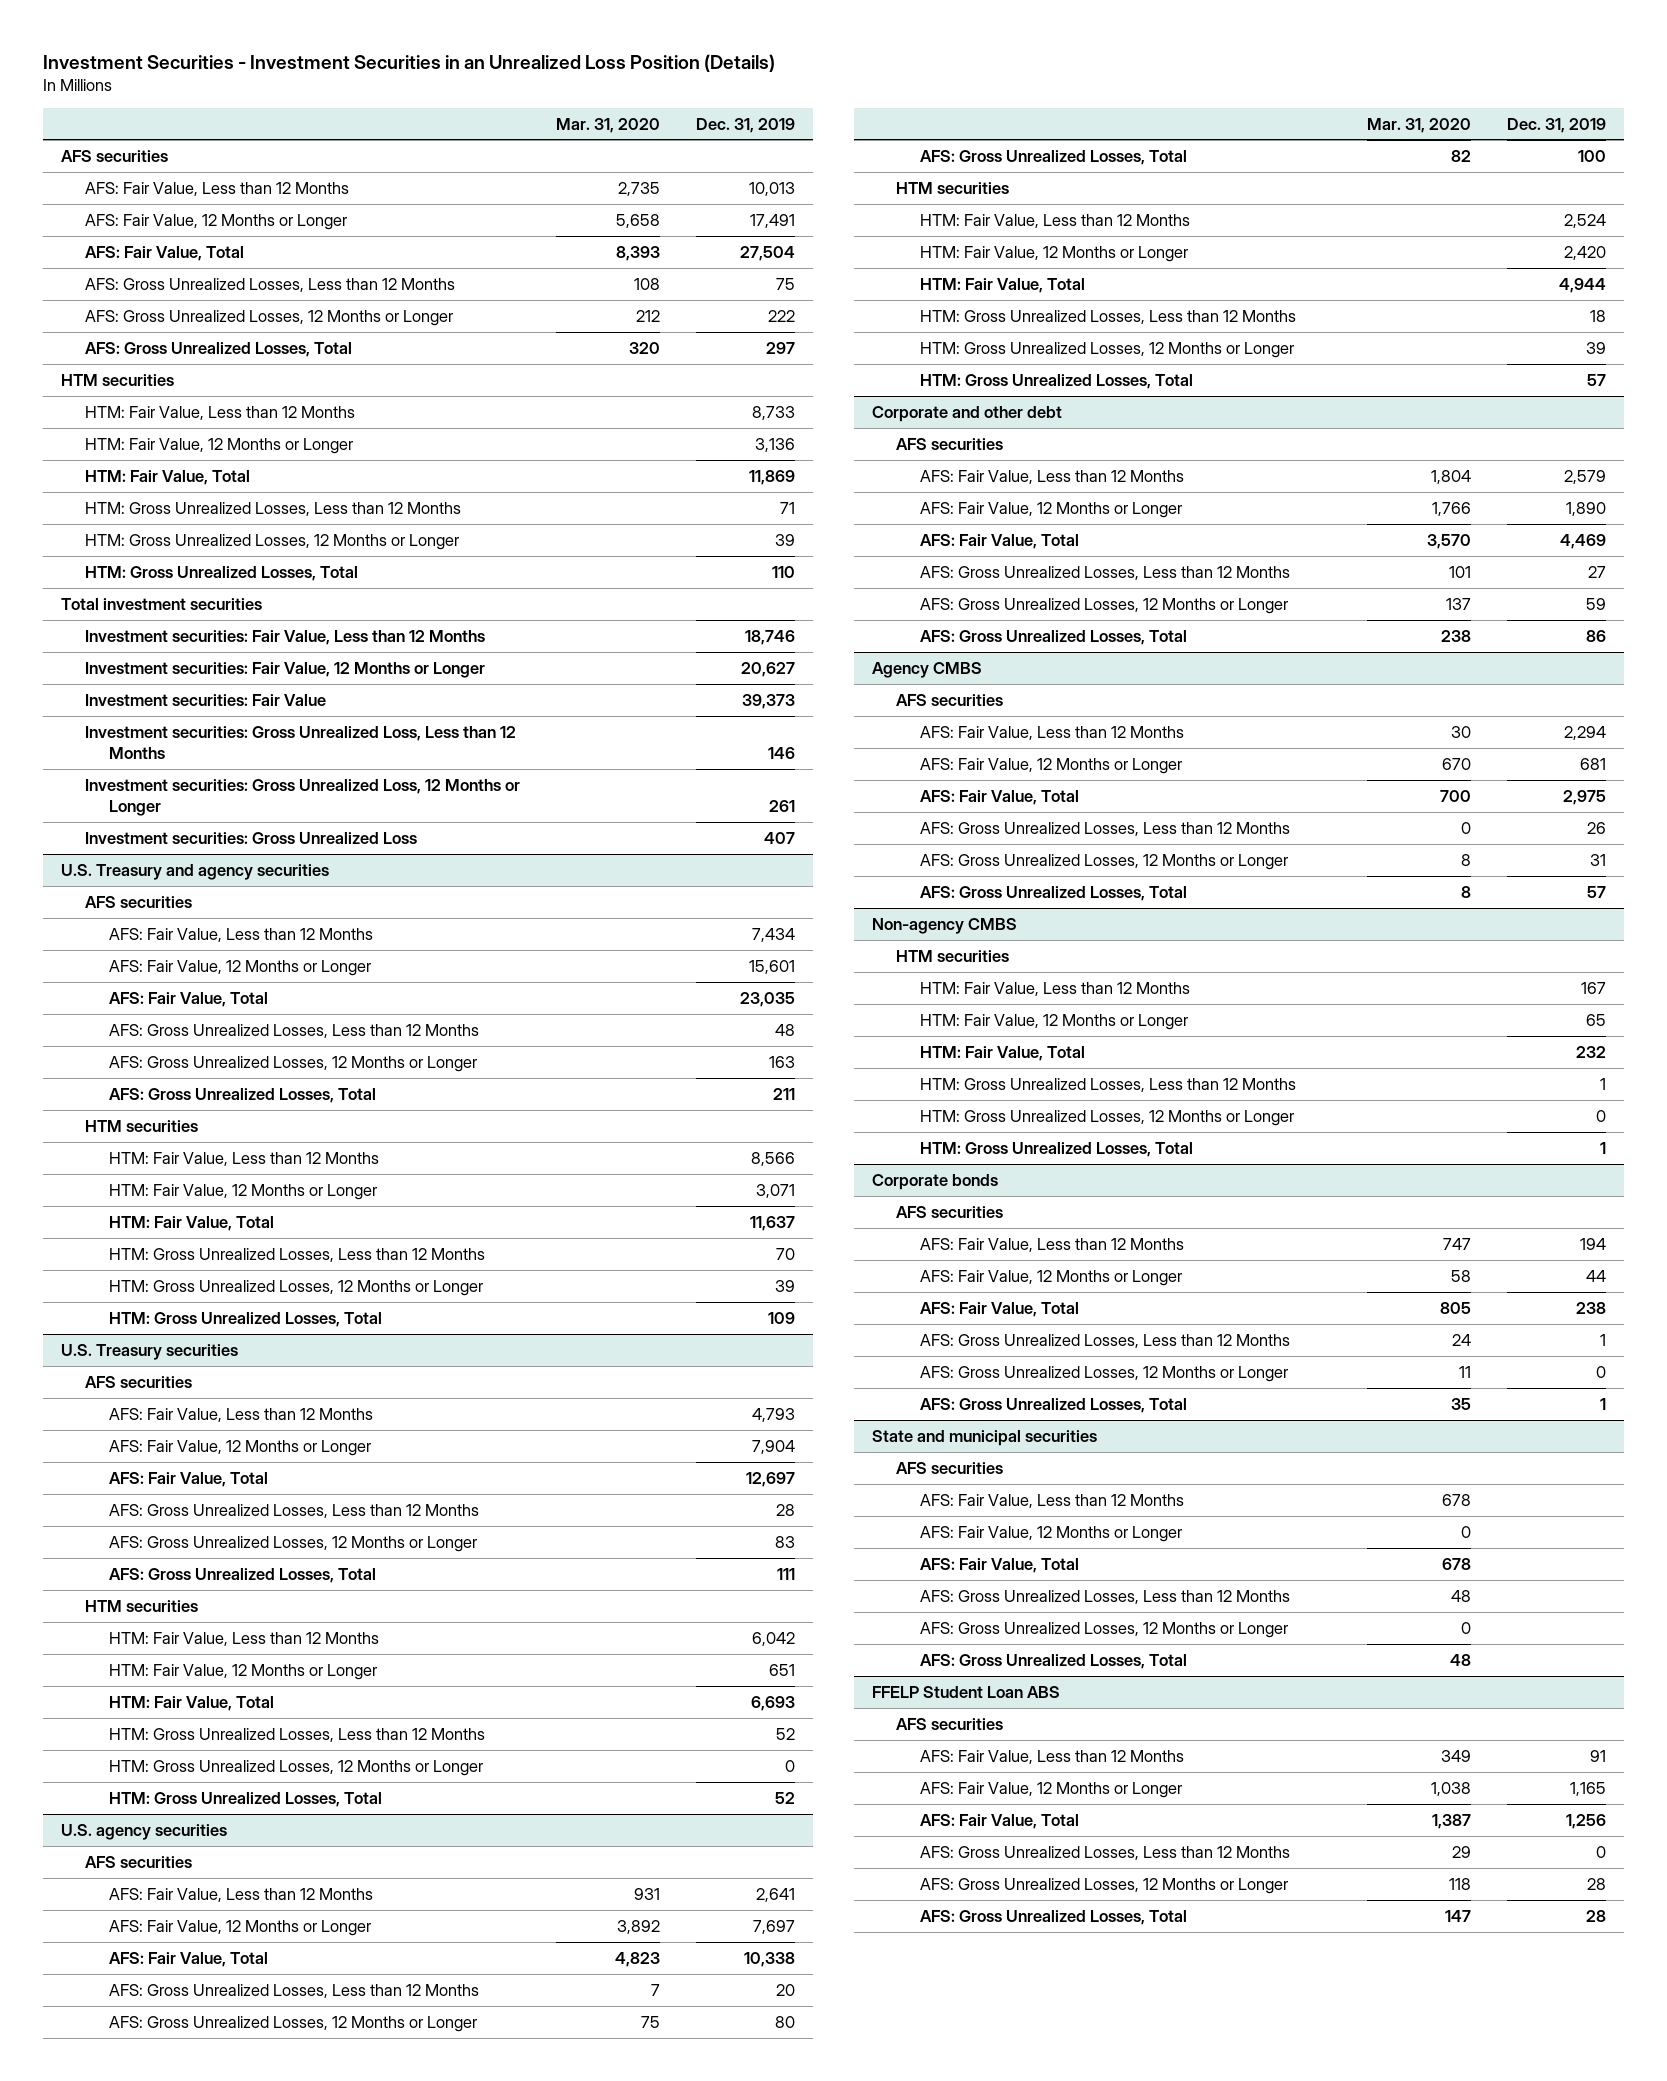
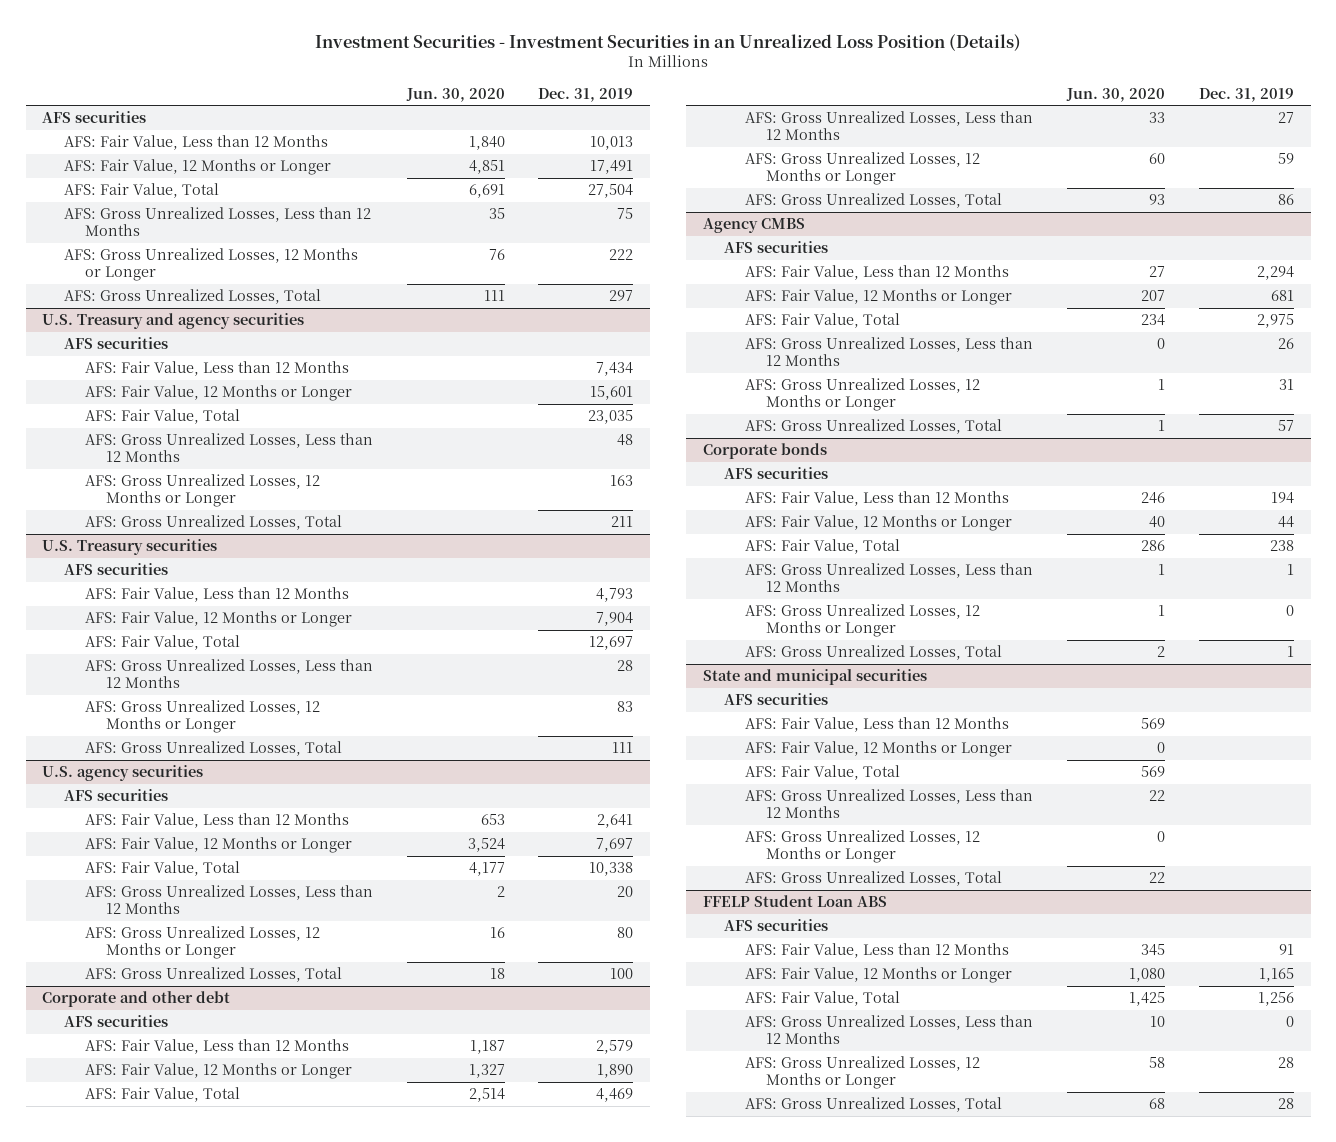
- | Mar. 31, 2020 | Dec. 31, 2019
+ | Jun. 30, 2020 | Dec. 31, 2019
- HTM securities
- HTM: Fair Value, Less than 12 Months | | 8,733
- HTM: Fair Value, 12 Months or Longer | | 3,136
- HTM: Fair Value, Total | | 11,869
- HTM: Gross Unrealized Losses, Less than 12 Months | | 71
- HTM: Gross Unrealized Losses, 12 Months or Longer | | 39
- HTM: Gross Unrealized Losses, Total | | 110
- Total investment securities
- Investment securities: Fair Value, Less than 12 Months | | 18,746
- Investment securities: Fair Value, 12 Months or Longer | | 20,627
- Investment securities: Fair Value | | 39,373
- Investment securities: Gross Unrealized Loss, Less than 12 Months | | 146
- Investment securities: Gross Unrealized Loss, 12 Months or Longer | | 261
- Investment securities: Gross Unrealized Loss | | 407
@ U.S. Treasury and agency securities
- HTM securities
- HTM: Fair Value, Less than 12 Months | | 8,566
- HTM: Fair Value, 12 Months or Longer | | 3,071
- HTM: Fair Value, Total | | 11,637
- HTM: Gross Unrealized Losses, Less than 12 Months | | 70
- HTM: Gross Unrealized Losses, 12 Months or Longer | | 39
- HTM: Gross Unrealized Losses, Total | | 109
@ U.S. Treasury securities
- HTM securities
- HTM: Fair Value, Less than 12 Months | | 6,042
- HTM: Fair Value, 12 Months or Longer | | 651
- HTM: Fair Value, Total | | 6,693
- HTM: Gross Unrealized Losses, Less than 12 Months | | 52
- HTM: Gross Unrealized Losses, 12 Months or Longer | | 0
- HTM: Gross Unrealized Losses, Total | | 52
@ U.S. agency securities
- HTM securities
- HTM: Fair Value, Less than 12 Months | | 2,524
- HTM: Fair Value, 12 Months or Longer | | 2,420
- HTM: Fair Value, Total | | 4,944
- HTM: Gross Unrealized Losses, Less than 12 Months | | 18
- HTM: Gross Unrealized Losses, 12 Months or Longer | | 39
- HTM: Gross Unrealized Losses, Total | | 57
- Non-agency CMBS
- HTM securities
- HTM: Fair Value, Less than 12 Months | | 167
- HTM: Fair Value, 12 Months or Longer | | 65
- HTM: Fair Value, Total | | 232
- HTM: Gross Unrealized Losses, Less than 12 Months | | 1
- HTM: Gross Unrealized Losses, 12 Months or Longer | | 0
- HTM: Gross Unrealized Losses, Total | | 1

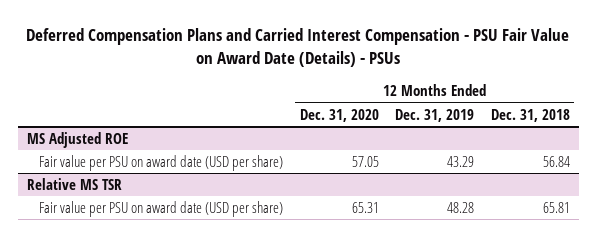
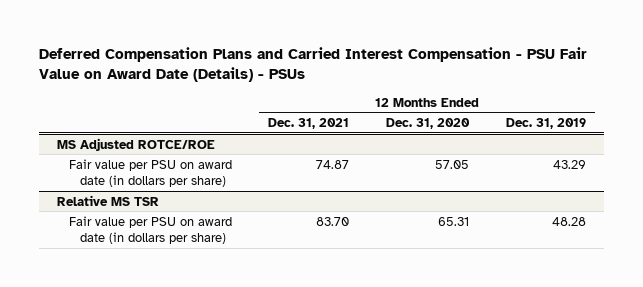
- | 12 Months Ended Dec. 31, 2020 | 12 Months Ended Dec. 31, 2019 | 12 Months Ended Dec. 31, 2018
+ | 12 Months Ended Dec. 31, 2021 | 12 Months Ended Dec. 31, 2020 | 12 Months Ended Dec. 31, 2019
- MS Adjusted ROE
- Fair value per PSU on award date (USD per share) | 57.05 | 43.29 | 56.84
+ MS Adjusted ROTCE/ROE
+ Fair value per PSU on award date (in dollars per share) | 74.87 | 57.05 | 43.29
@ Relative MS TSR
- Fair value per PSU on award date (USD per share) | 65.31 | 48.28 | 65.81
+ Fair value per PSU on award date (in dollars per share) | 83.70 | 65.31 | 48.28

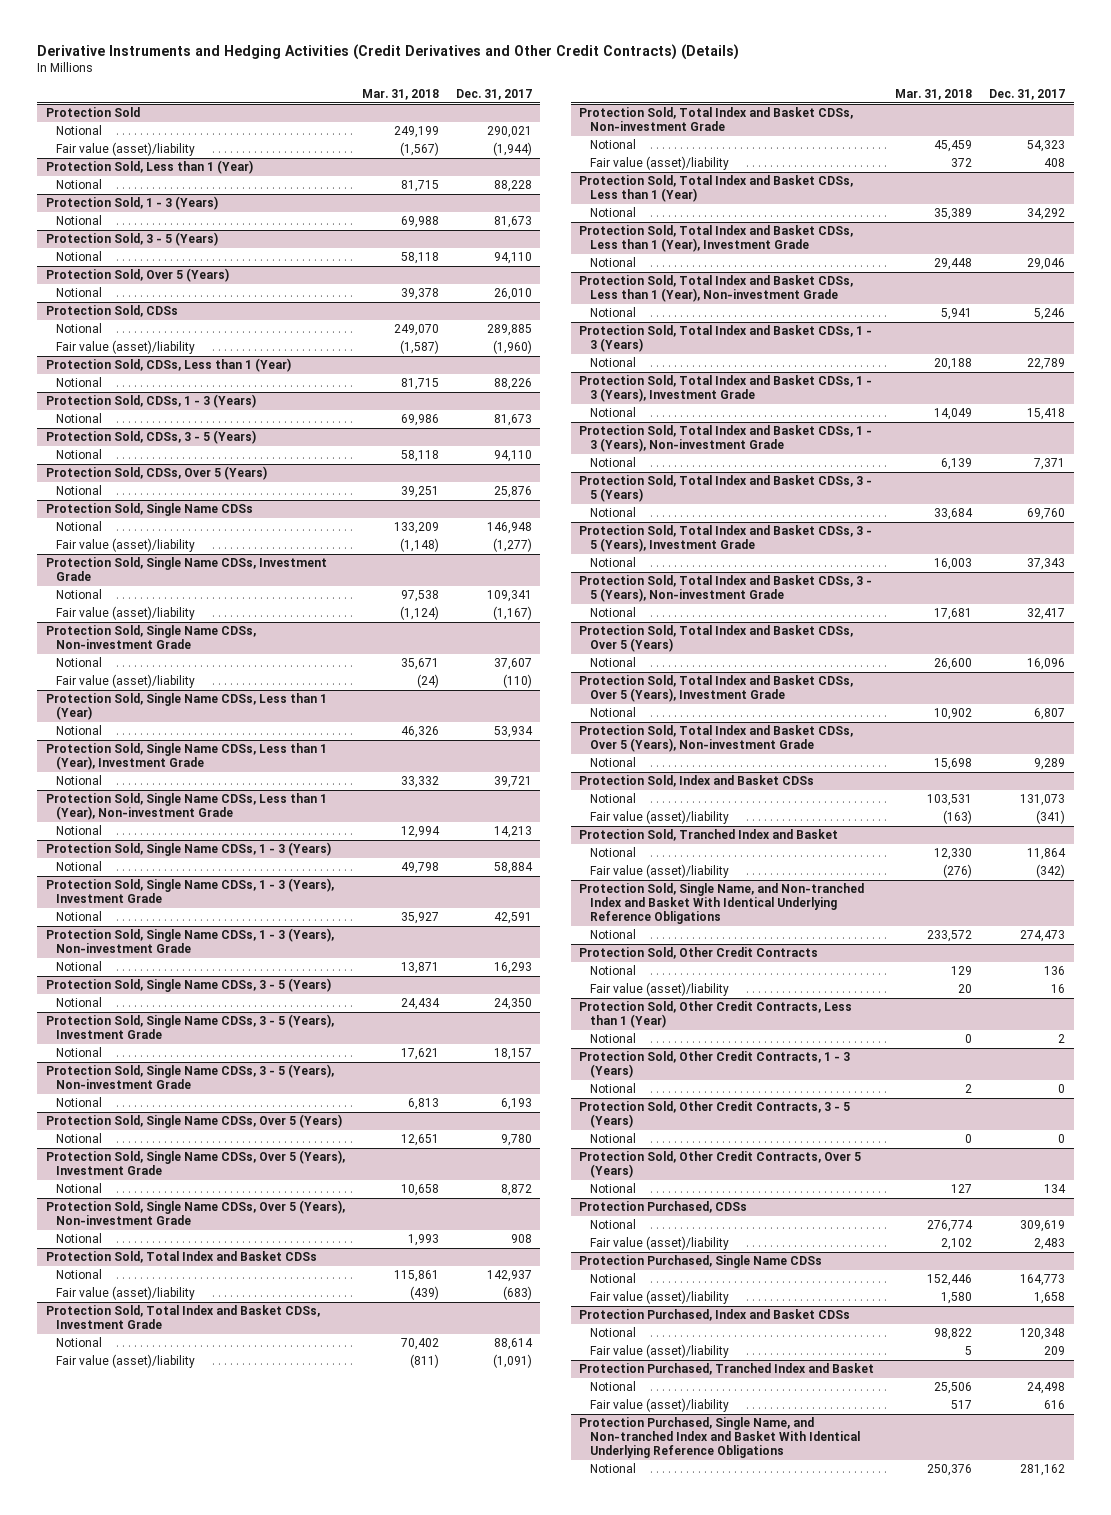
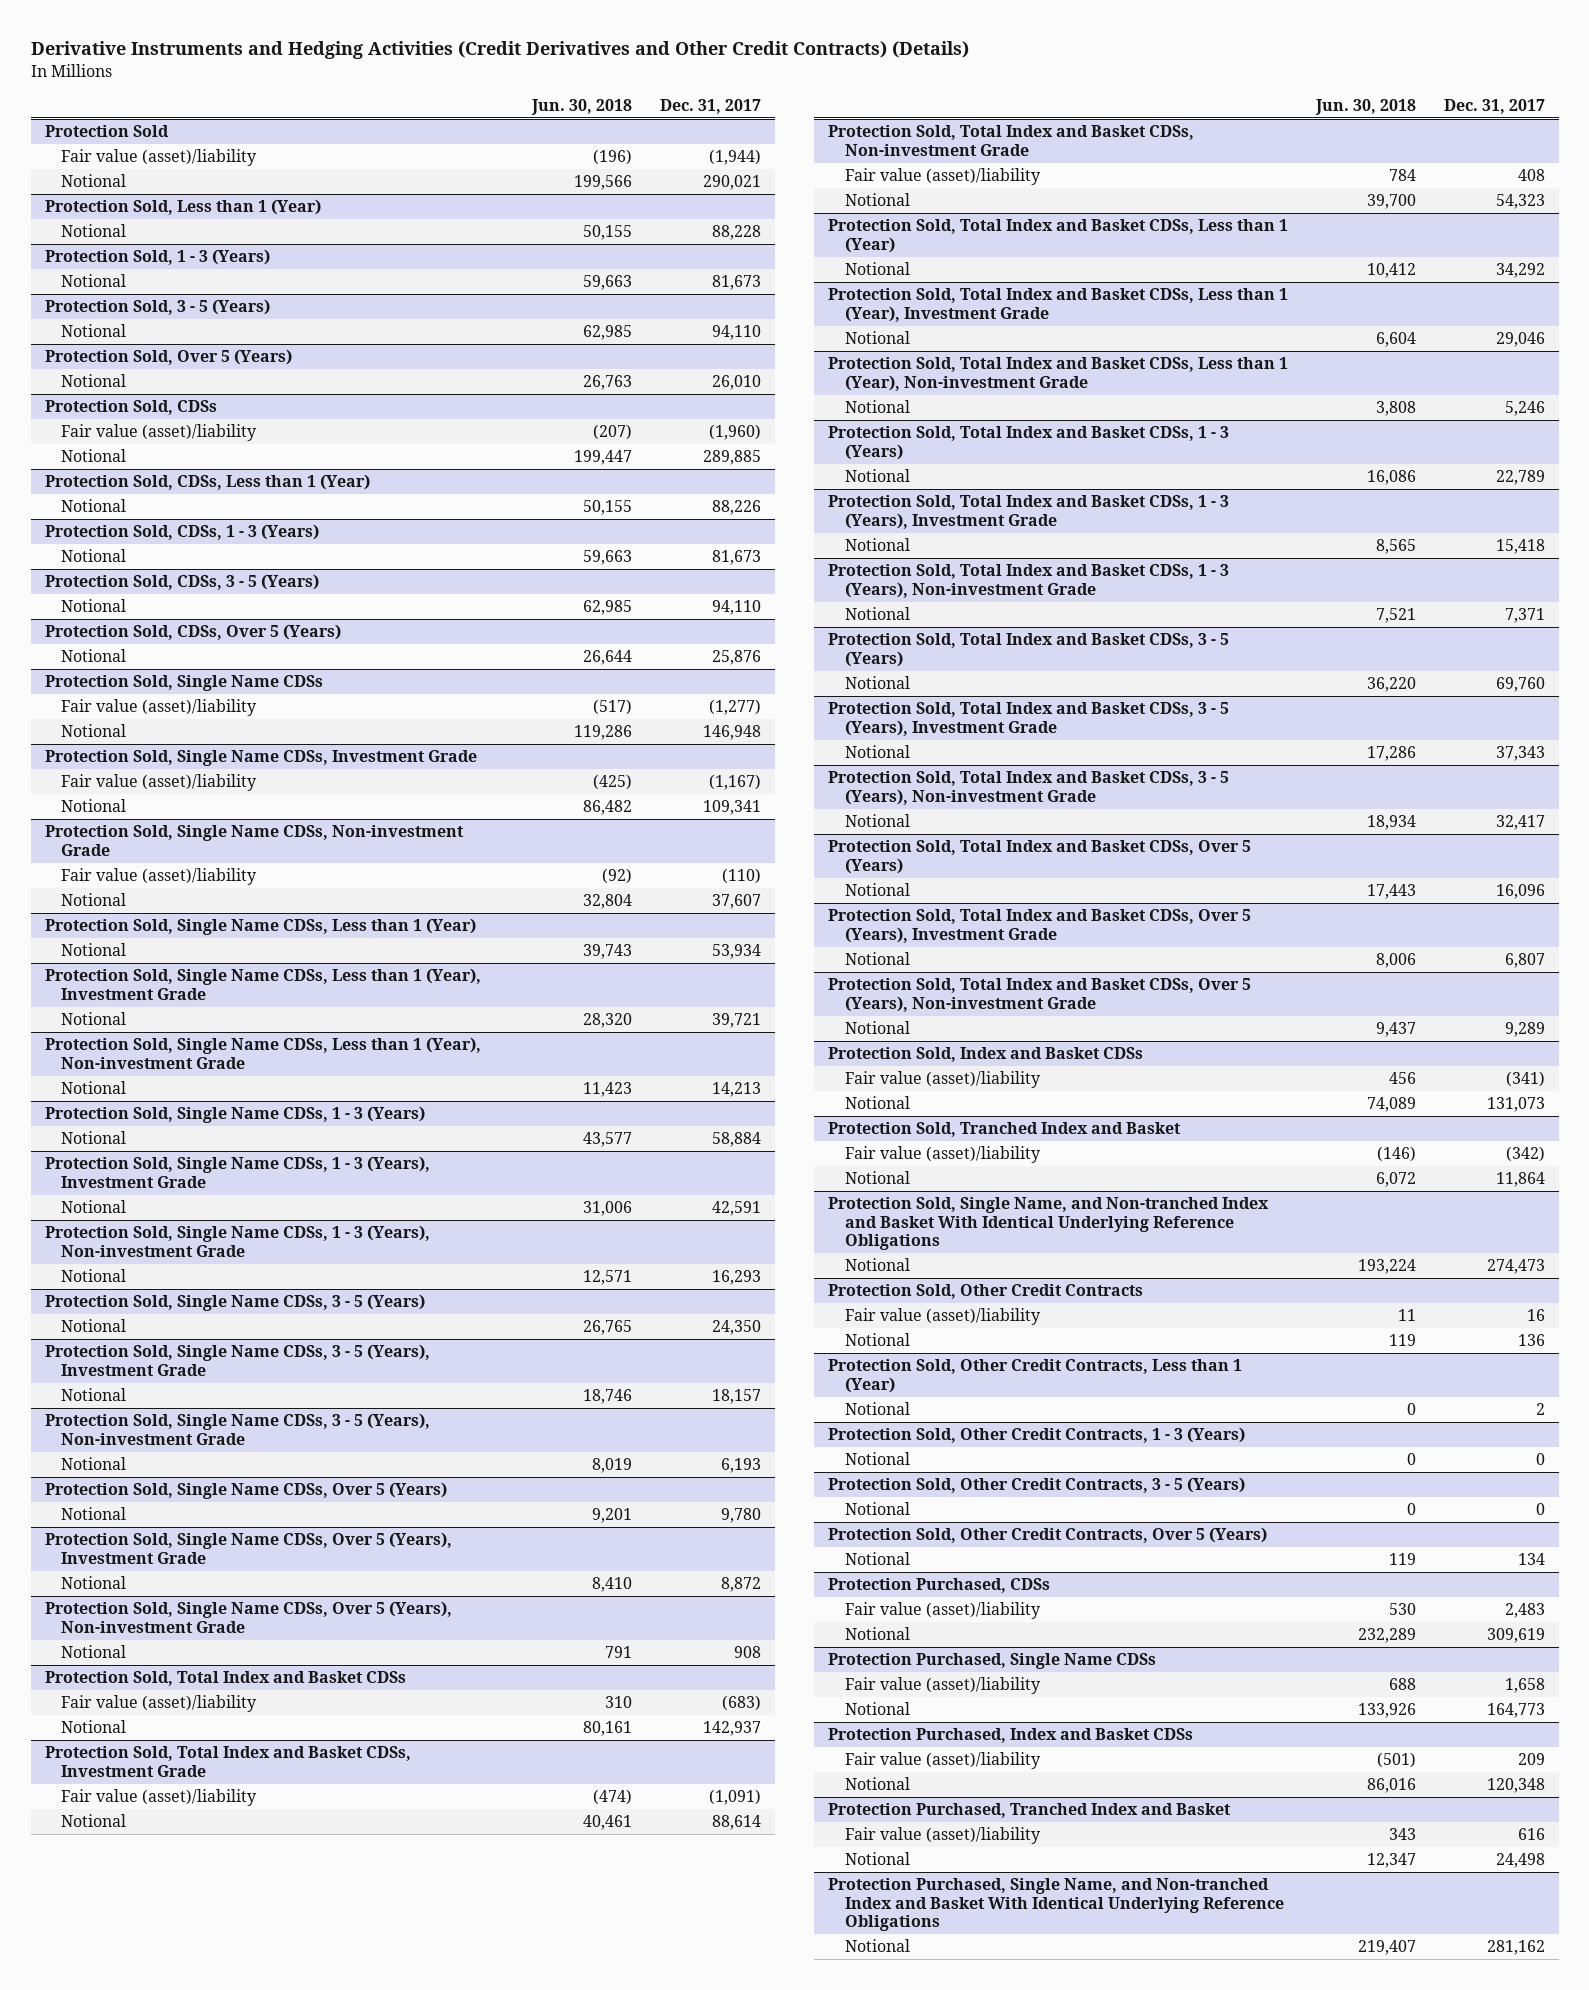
- | Mar. 31, 2018 | Dec. 31, 2017
+ | Jun. 30, 2018 | Dec. 31, 2017
@ Protection Sold
moved down: Notional | 199,566 | 290,021
@ Protection Sold, CDSs
moved down: Notional | 199,447 | 289,885
@ Protection Sold, Single Name CDSs
moved down: Notional | 119,286 | 146,948
@ Protection Sold, Single Name CDSs, Investment Grade
moved down: Notional | 86,482 | 109,341
@ Protection Sold, Single Name CDSs, Non-investment Grade
moved down: Notional | 32,804 | 37,607
@ Protection Sold, Total Index and Basket CDSs
moved down: Notional | 80,161 | 142,937
@ Protection Sold, Total Index and Basket CDSs, Investment Grade
moved down: Notional | 40,461 | 88,614
@ Protection Sold, Total Index and Basket CDSs, Non-investment Grade
moved down: Notional | 39,700 | 54,323
@ Protection Sold, Index and Basket CDSs
moved down: Notional | 74,089 | 131,073
@ Protection Sold, Tranched Index and Basket
moved down: Notional | 6,072 | 11,864
@ Protection Sold, Other Credit Contracts
moved down: Notional | 119 | 136
@ Protection Purchased, CDSs
moved down: Notional | 232,289 | 309,619
@ Protection Purchased, Single Name CDSs
moved down: Notional | 133,926 | 164,773
@ Protection Purchased, Index and Basket CDSs
moved down: Notional | 86,016 | 120,348
@ Protection Purchased, Tranched Index and Basket
moved down: Notional | 12,347 | 24,498

